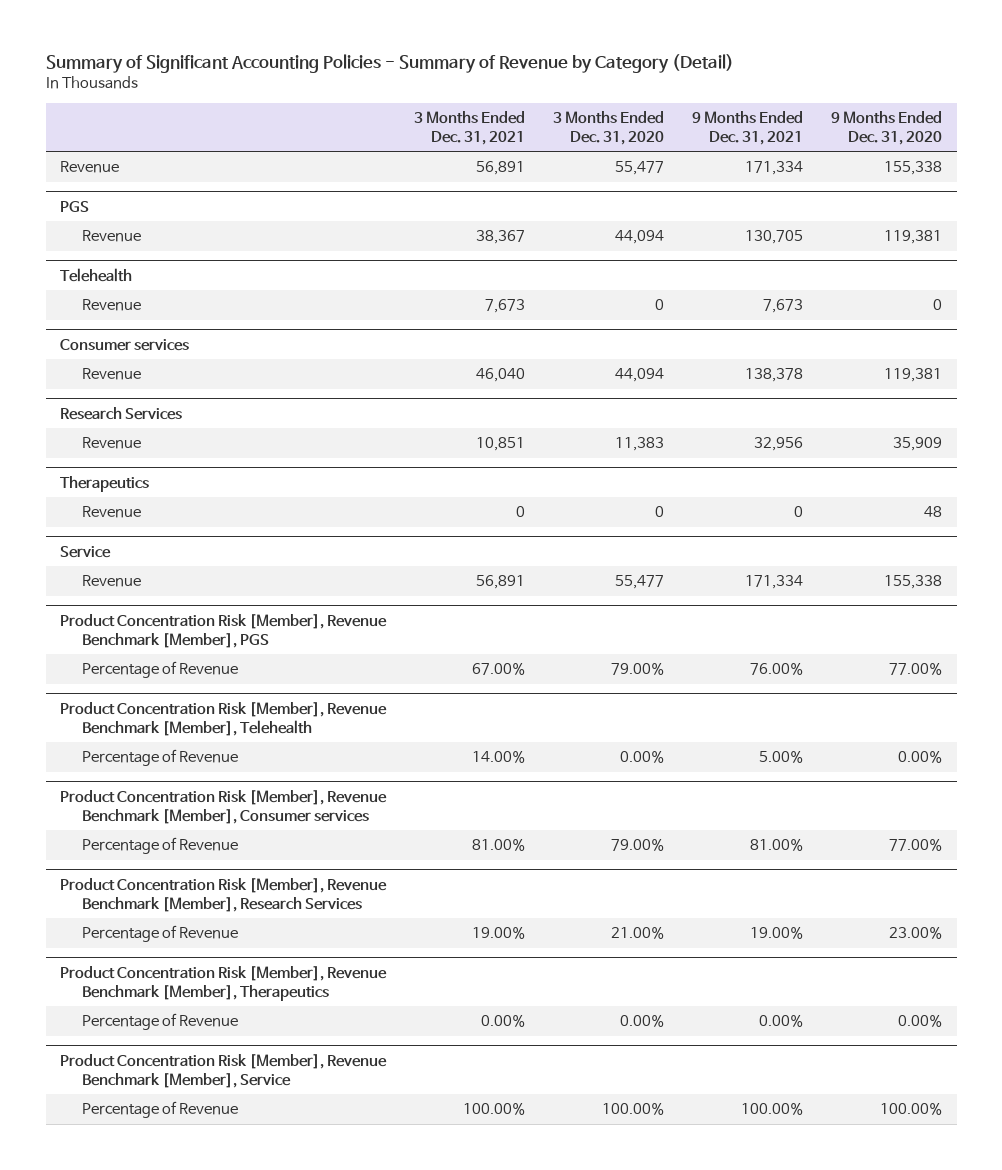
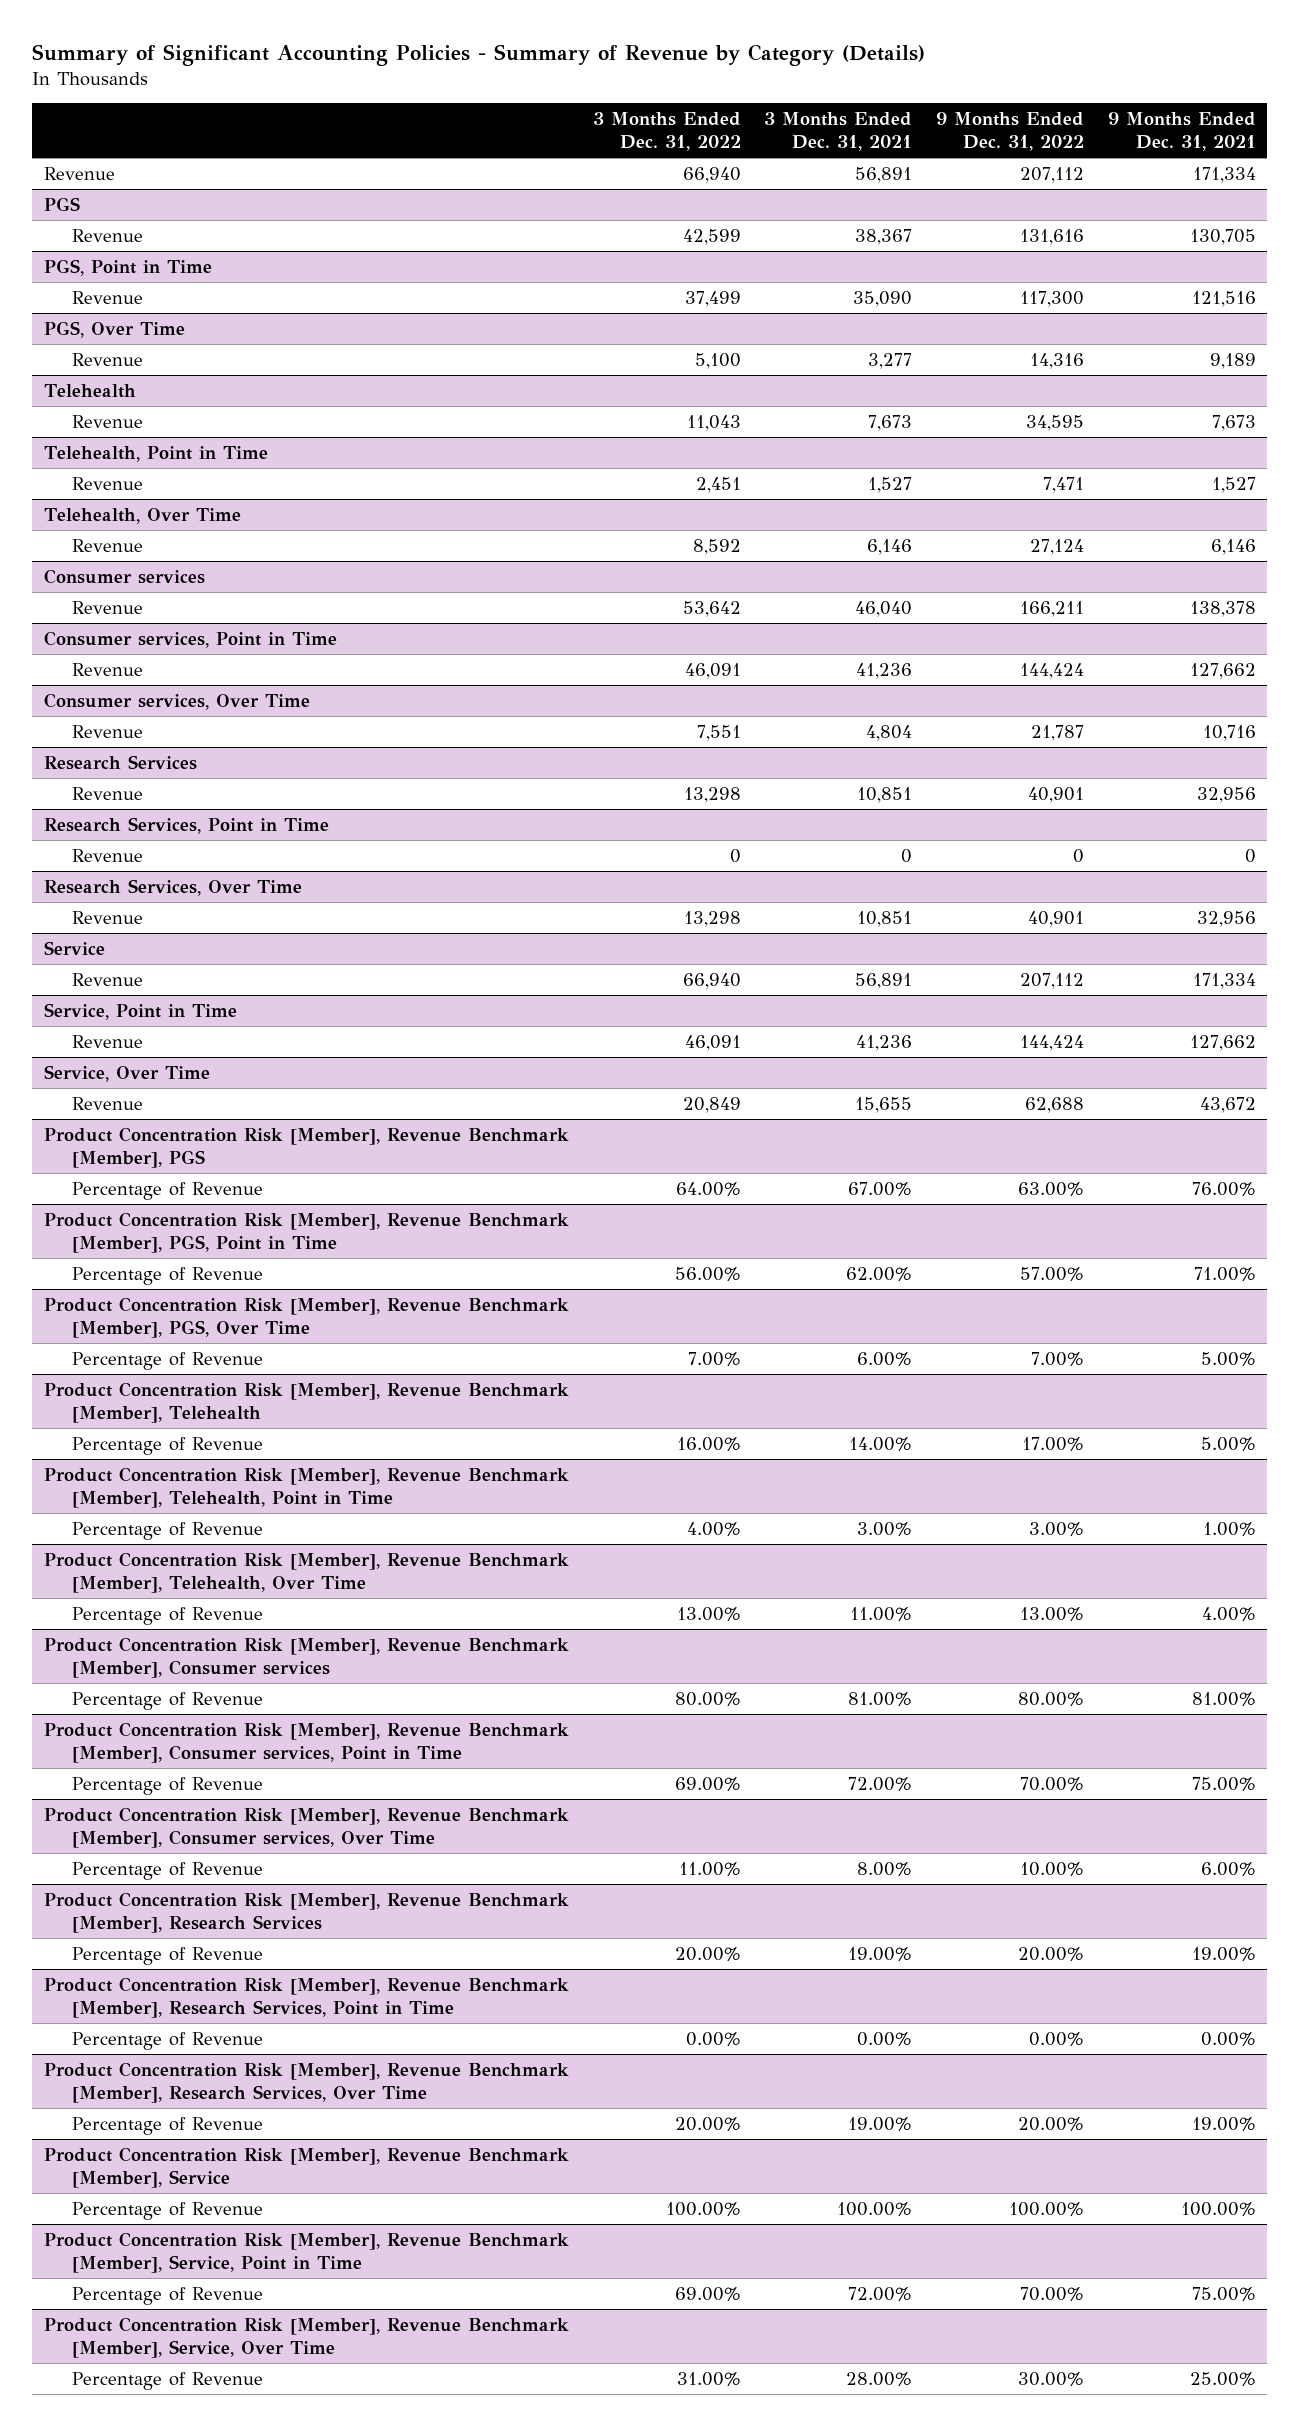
- Summary of Significant Accounting Policies - Summary of Revenue by Category (Detail)
+ Summary of Significant Accounting Policies - Summary of Revenue by Category (Details)
- | 3 Months Ended Dec. 31, 2021 | 3 Months Ended Dec. 31, 2020 | 9 Months Ended Dec. 31, 2021 | 9 Months Ended Dec. 31, 2020
+ | 3 Months Ended Dec. 31, 2022 | 3 Months Ended Dec. 31, 2021 | 9 Months Ended Dec. 31, 2022 | 9 Months Ended Dec. 31, 2021
+ PGS, Point in Time
+ Revenue | 37,499 | 35,090 | 117,300 | 121,516
+ PGS, Over Time
+ Revenue | 5,100 | 3,277 | 14,316 | 9,189
+ Telehealth, Point in Time
+ Revenue | 2,451 | 1,527 | 7,471 | 1,527
+ Telehealth, Over Time
+ Revenue | 8,592 | 6,146 | 27,124 | 6,146
+ Consumer services, Point in Time
+ Revenue | 46,091 | 41,236 | 144,424 | 127,662
+ Consumer services, Over Time
+ Revenue | 7,551 | 4,804 | 21,787 | 10,716
- Therapeutics
+ Research Services, Point in Time
+ Research Services, Over Time
+ Revenue | 13,298 | 10,851 | 40,901 | 32,956
+ Service, Point in Time
+ Revenue | 46,091 | 41,236 | 144,424 | 127,662
+ Service, Over Time
+ Revenue | 20,849 | 15,655 | 62,688 | 43,672
+ Product Concentration Risk [Member], Revenue Benchmark [Member], PGS, Point in Time
+ Percentage of Revenue | 56.00% | 62.00% | 57.00% | 71.00%
+ Product Concentration Risk [Member], Revenue Benchmark [Member], PGS, Over Time
+ Percentage of Revenue | 7.00% | 6.00% | 7.00% | 5.00%
+ Product Concentration Risk [Member], Revenue Benchmark [Member], Telehealth, Point in Time
+ Percentage of Revenue | 4.00% | 3.00% | 3.00% | 1.00%
+ Product Concentration Risk [Member], Revenue Benchmark [Member], Telehealth, Over Time
+ Percentage of Revenue | 13.00% | 11.00% | 13.00% | 4.00%
+ Product Concentration Risk [Member], Revenue Benchmark [Member], Consumer services, Point in Time
+ Percentage of Revenue | 69.00% | 72.00% | 70.00% | 75.00%
+ Product Concentration Risk [Member], Revenue Benchmark [Member], Consumer services, Over Time
+ Percentage of Revenue | 11.00% | 8.00% | 10.00% | 6.00%
- Product Concentration Risk [Member], Revenue Benchmark [Member], Therapeutics
+ Product Concentration Risk [Member], Revenue Benchmark [Member], Research Services, Point in Time
+ Product Concentration Risk [Member], Revenue Benchmark [Member], Research Services, Over Time
+ Percentage of Revenue | 20.00% | 19.00% | 20.00% | 19.00%
+ Product Concentration Risk [Member], Revenue Benchmark [Member], Service, Point in Time
+ Percentage of Revenue | 69.00% | 72.00% | 70.00% | 75.00%
+ Product Concentration Risk [Member], Revenue Benchmark [Member], Service, Over Time
+ Percentage of Revenue | 31.00% | 28.00% | 30.00% | 25.00%

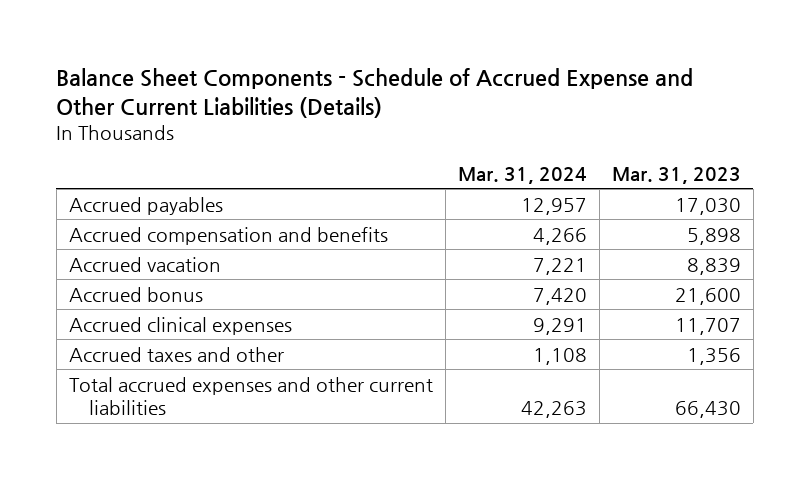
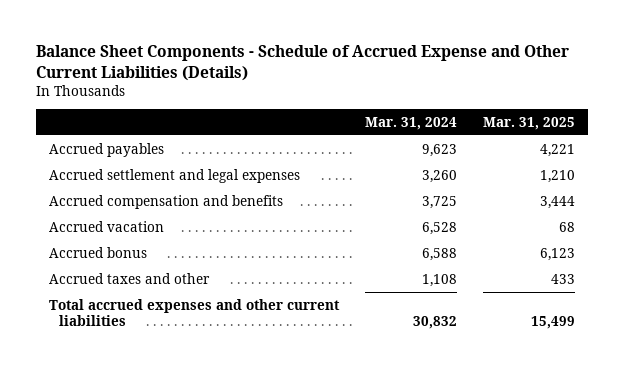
- | Mar. 31, 2024 | Mar. 31, 2023
+ | Mar. 31, 2024 | Mar. 31, 2025
- Accrued payables | 12,957 | 17,030
- Accrued compensation and benefits | 4,266 | 5,898
- Accrued vacation | 7,221 | 8,839
- Accrued bonus | 7,420 | 21,600
- Accrued clinical expenses | 9,291 | 11,707
+ Accrued payables | 9,623 | 4,221
+ Accrued settlement and legal expenses | 3,260 | 1,210
+ Accrued compensation and benefits | 3,725 | 3,444
+ Accrued vacation | 6,528 | 68
+ Accrued bonus | 6,588 | 6,123
- Total accrued expenses and other current liabilities | 42,263 | 66,430
+ Total accrued expenses and other current liabilities | 30,832 | 15,499

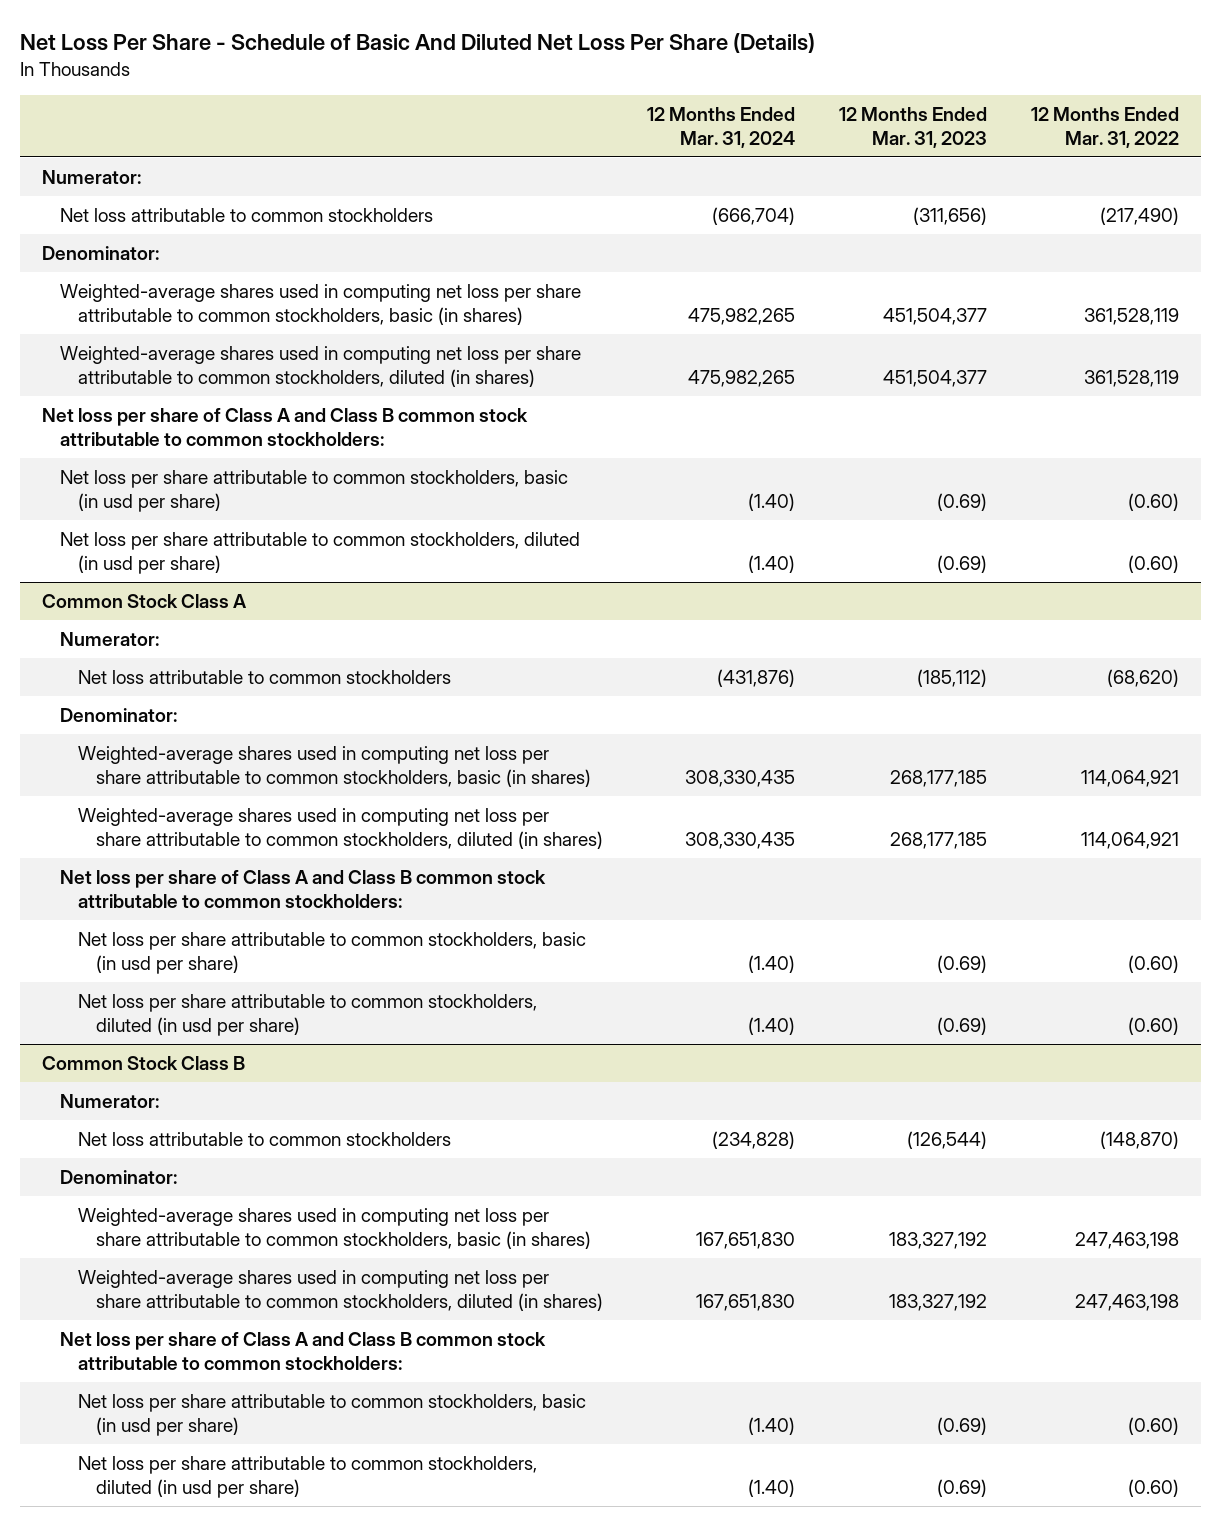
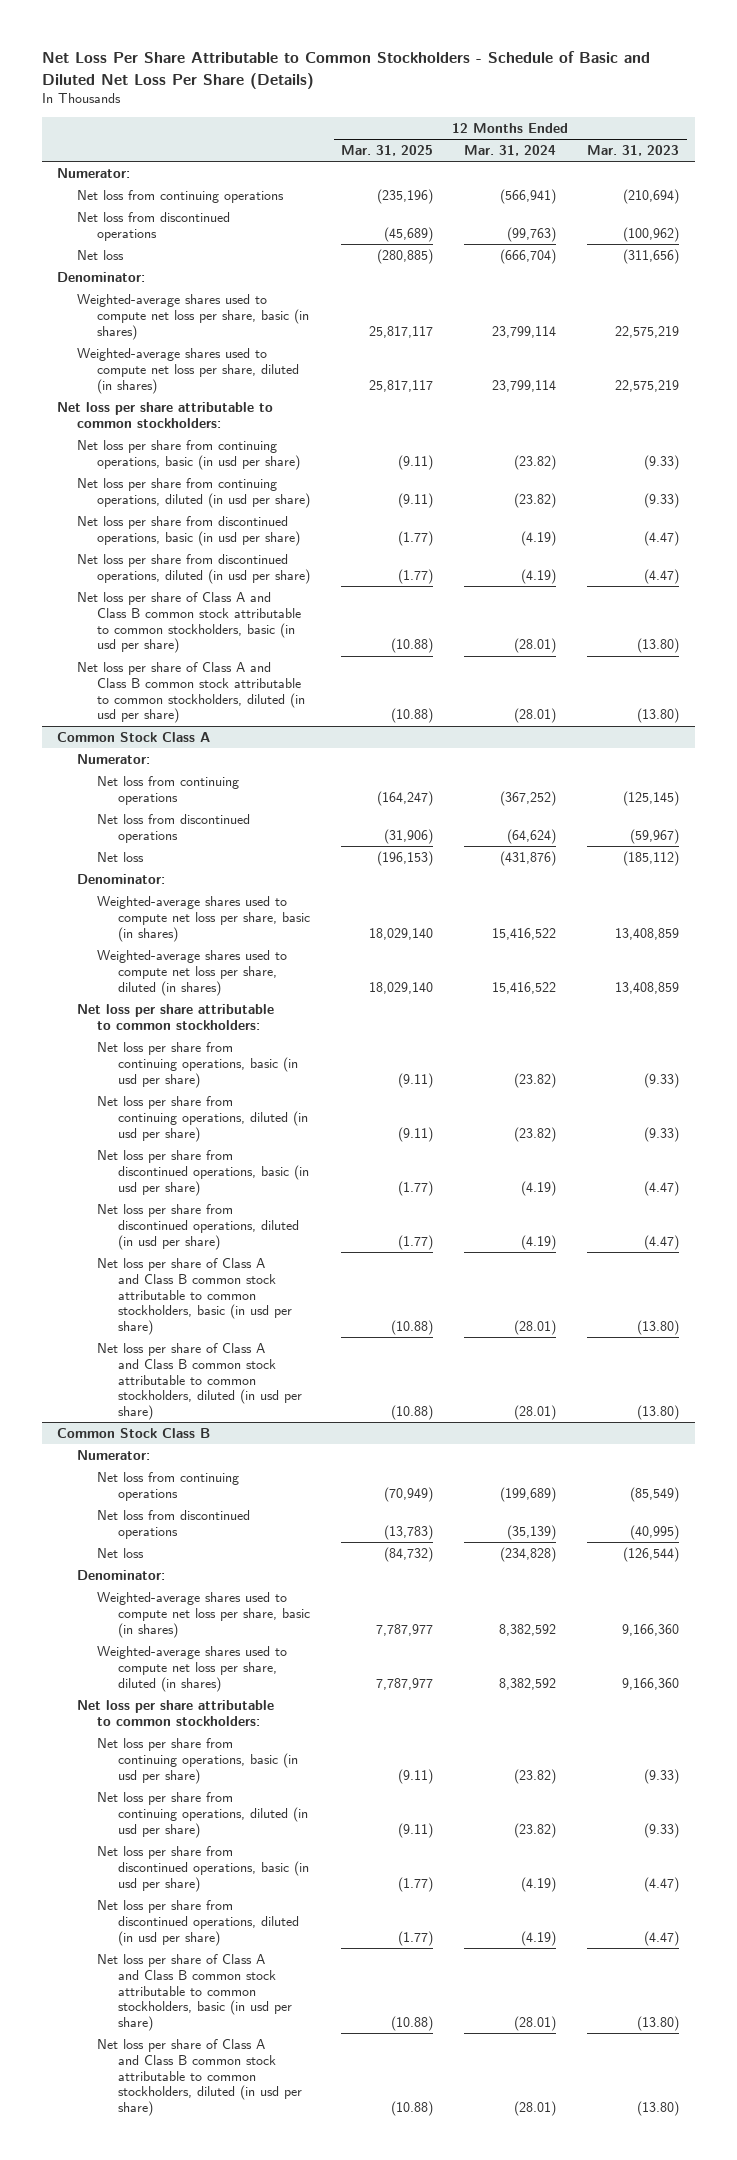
- Net Loss Per Share - Schedule of Basic And Diluted Net Loss Per Share (Details)
+ Net Loss Per Share Attributable to Common Stockholders - Schedule of Basic and Diluted Net Loss Per Share (Details)
- | 12 Months Ended Mar. 31, 2024 | 12 Months Ended Mar. 31, 2023 | 12 Months Ended Mar. 31, 2022
+ | 12 Months Ended Mar. 31, 2025 | 12 Months Ended Mar. 31, 2024 | 12 Months Ended Mar. 31, 2023
- Net loss attributable to common stockholders | (666,704) | (311,656) | (217,490)
+ Net loss from continuing operations | (235,196) | (566,941) | (210,694)
+ Net loss from discontinued operations | (45,689) | (99,763) | (100,962)
+ Net loss | (280,885) | (666,704) | (311,656)
- Weighted-average shares used in computing net loss per share attributable to common stockholders, basic (in shares) | 475,982,265 | 451,504,377 | 361,528,119
- Weighted-average shares used in computing net loss per share attributable to common stockholders, diluted (in shares) | 475,982,265 | 451,504,377 | 361,528,119
- Net loss per share of Class A and Class B common stock attributable to common stockholders:
- Net loss per share attributable to common stockholders, basic (in usd per share) | (1.40) | (0.69) | (0.60)
- Net loss per share attributable to common stockholders, diluted (in usd per share) | (1.40) | (0.69) | (0.60)
+ Weighted-average shares used to compute net loss per share, basic (in shares) | 25,817,117 | 23,799,114 | 22,575,219
+ Weighted-average shares used to compute net loss per share, diluted (in shares) | 25,817,117 | 23,799,114 | 22,575,219
+ Net loss per share attributable to common stockholders:
+ Net loss per share from continuing operations, basic (in usd per share) | (9.11) | (23.82) | (9.33)
+ Net loss per share from continuing operations, diluted (in usd per share) | (9.11) | (23.82) | (9.33)
+ Net loss per share from discontinued operations, basic (in usd per share) | (1.77) | (4.19) | (4.47)
+ Net loss per share from discontinued operations, diluted (in usd per share) | (1.77) | (4.19) | (4.47)
+ Net loss per share of Class A and Class B common stock attributable to common stockholders, basic (in usd per share) | (10.88) | (28.01) | (13.80)
+ Net loss per share of Class A and Class B common stock attributable to common stockholders, diluted (in usd per share) | (10.88) | (28.01) | (13.80)
@ Common Stock Class A
- Net loss attributable to common stockholders | (431,876) | (185,112) | (68,620)
+ Net loss from continuing operations | (164,247) | (367,252) | (125,145)
+ Net loss from discontinued operations | (31,906) | (64,624) | (59,967)
+ Net loss | (196,153) | (431,876) | (185,112)
- Weighted-average shares used in computing net loss per share attributable to common stockholders, basic (in shares) | 308,330,435 | 268,177,185 | 114,064,921
- Weighted-average shares used in computing net loss per share attributable to common stockholders, diluted (in shares) | 308,330,435 | 268,177,185 | 114,064,921
- Net loss per share of Class A and Class B common stock attributable to common stockholders:
- Net loss per share attributable to common stockholders, basic (in usd per share) | (1.40) | (0.69) | (0.60)
- Net loss per share attributable to common stockholders, diluted (in usd per share) | (1.40) | (0.69) | (0.60)
+ Weighted-average shares used to compute net loss per share, basic (in shares) | 18,029,140 | 15,416,522 | 13,408,859
+ Weighted-average shares used to compute net loss per share, diluted (in shares) | 18,029,140 | 15,416,522 | 13,408,859
+ Net loss per share attributable to common stockholders:
+ Net loss per share from continuing operations, basic (in usd per share) | (9.11) | (23.82) | (9.33)
+ Net loss per share from continuing operations, diluted (in usd per share) | (9.11) | (23.82) | (9.33)
+ Net loss per share from discontinued operations, basic (in usd per share) | (1.77) | (4.19) | (4.47)
+ Net loss per share from discontinued operations, diluted (in usd per share) | (1.77) | (4.19) | (4.47)
+ Net loss per share of Class A and Class B common stock attributable to common stockholders, basic (in usd per share) | (10.88) | (28.01) | (13.80)
+ Net loss per share of Class A and Class B common stock attributable to common stockholders, diluted (in usd per share) | (10.88) | (28.01) | (13.80)
@ Common Stock Class B
- Net loss attributable to common stockholders | (234,828) | (126,544) | (148,870)
+ Net loss from continuing operations | (70,949) | (199,689) | (85,549)
+ Net loss from discontinued operations | (13,783) | (35,139) | (40,995)
+ Net loss | (84,732) | (234,828) | (126,544)
- Weighted-average shares used in computing net loss per share attributable to common stockholders, basic (in shares) | 167,651,830 | 183,327,192 | 247,463,198
- Weighted-average shares used in computing net loss per share attributable to common stockholders, diluted (in shares) | 167,651,830 | 183,327,192 | 247,463,198
- Net loss per share of Class A and Class B common stock attributable to common stockholders:
- Net loss per share attributable to common stockholders, basic (in usd per share) | (1.40) | (0.69) | (0.60)
- Net loss per share attributable to common stockholders, diluted (in usd per share) | (1.40) | (0.69) | (0.60)
+ Weighted-average shares used to compute net loss per share, basic (in shares) | 7,787,977 | 8,382,592 | 9,166,360
+ Weighted-average shares used to compute net loss per share, diluted (in shares) | 7,787,977 | 8,382,592 | 9,166,360
+ Net loss per share attributable to common stockholders:
+ Net loss per share from continuing operations, basic (in usd per share) | (9.11) | (23.82) | (9.33)
+ Net loss per share from continuing operations, diluted (in usd per share) | (9.11) | (23.82) | (9.33)
+ Net loss per share from discontinued operations, basic (in usd per share) | (1.77) | (4.19) | (4.47)
+ Net loss per share from discontinued operations, diluted (in usd per share) | (1.77) | (4.19) | (4.47)
+ Net loss per share of Class A and Class B common stock attributable to common stockholders, basic (in usd per share) | (10.88) | (28.01) | (13.80)
+ Net loss per share of Class A and Class B common stock attributable to common stockholders, diluted (in usd per share) | (10.88) | (28.01) | (13.80)

